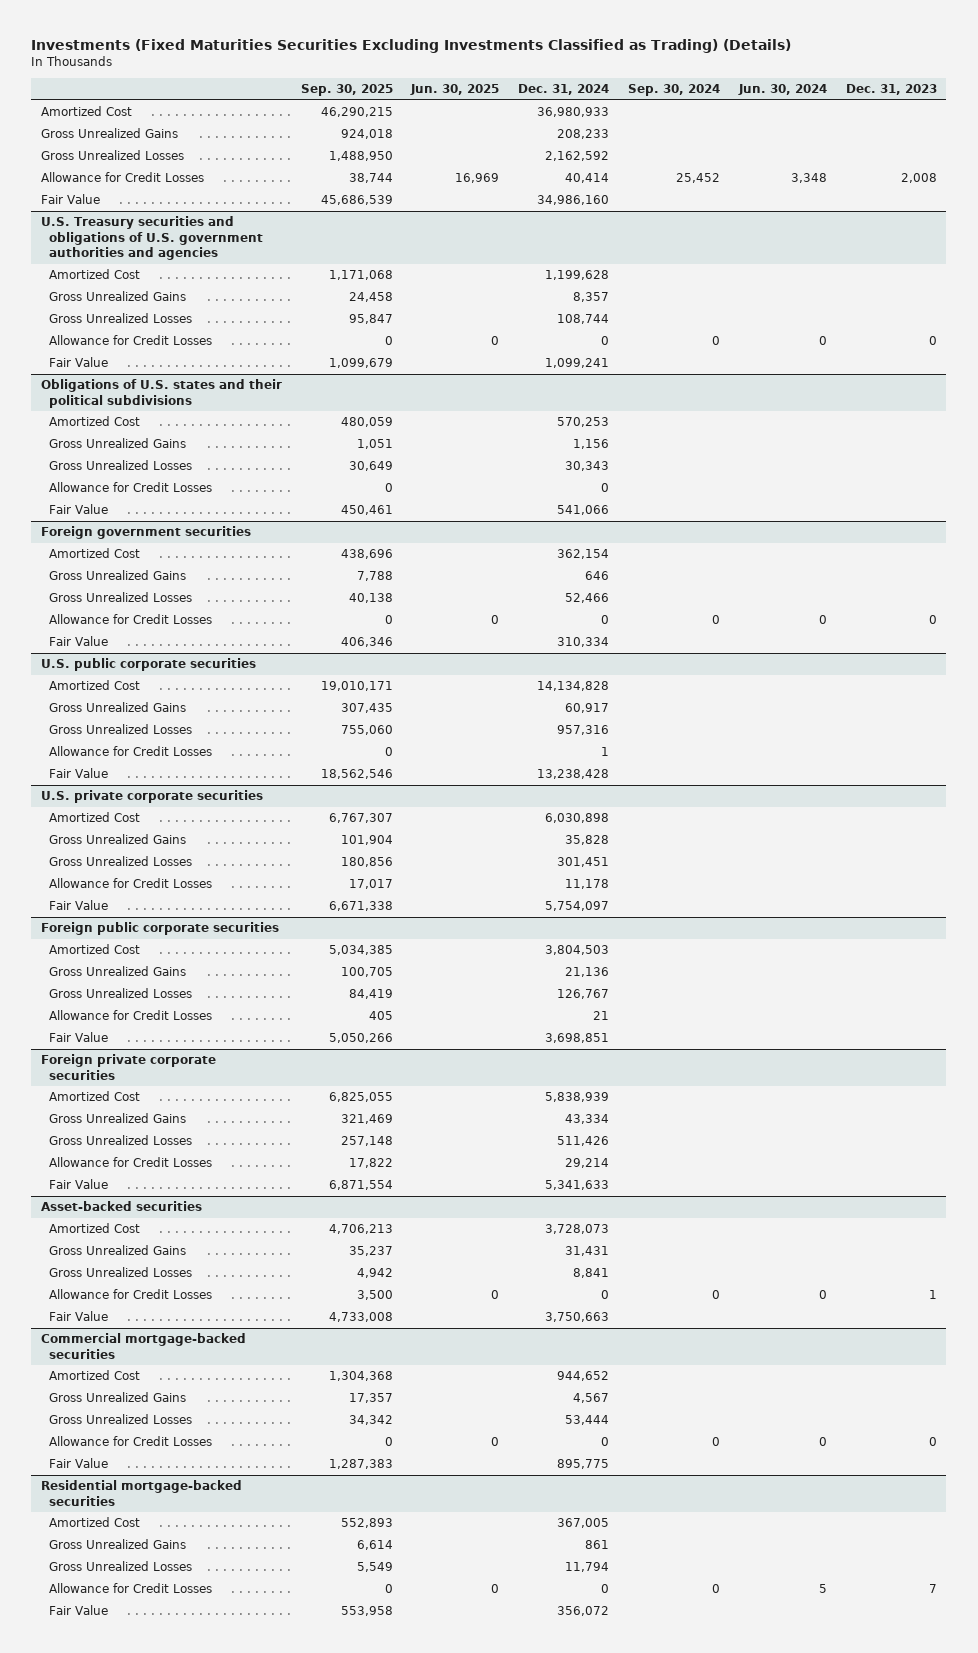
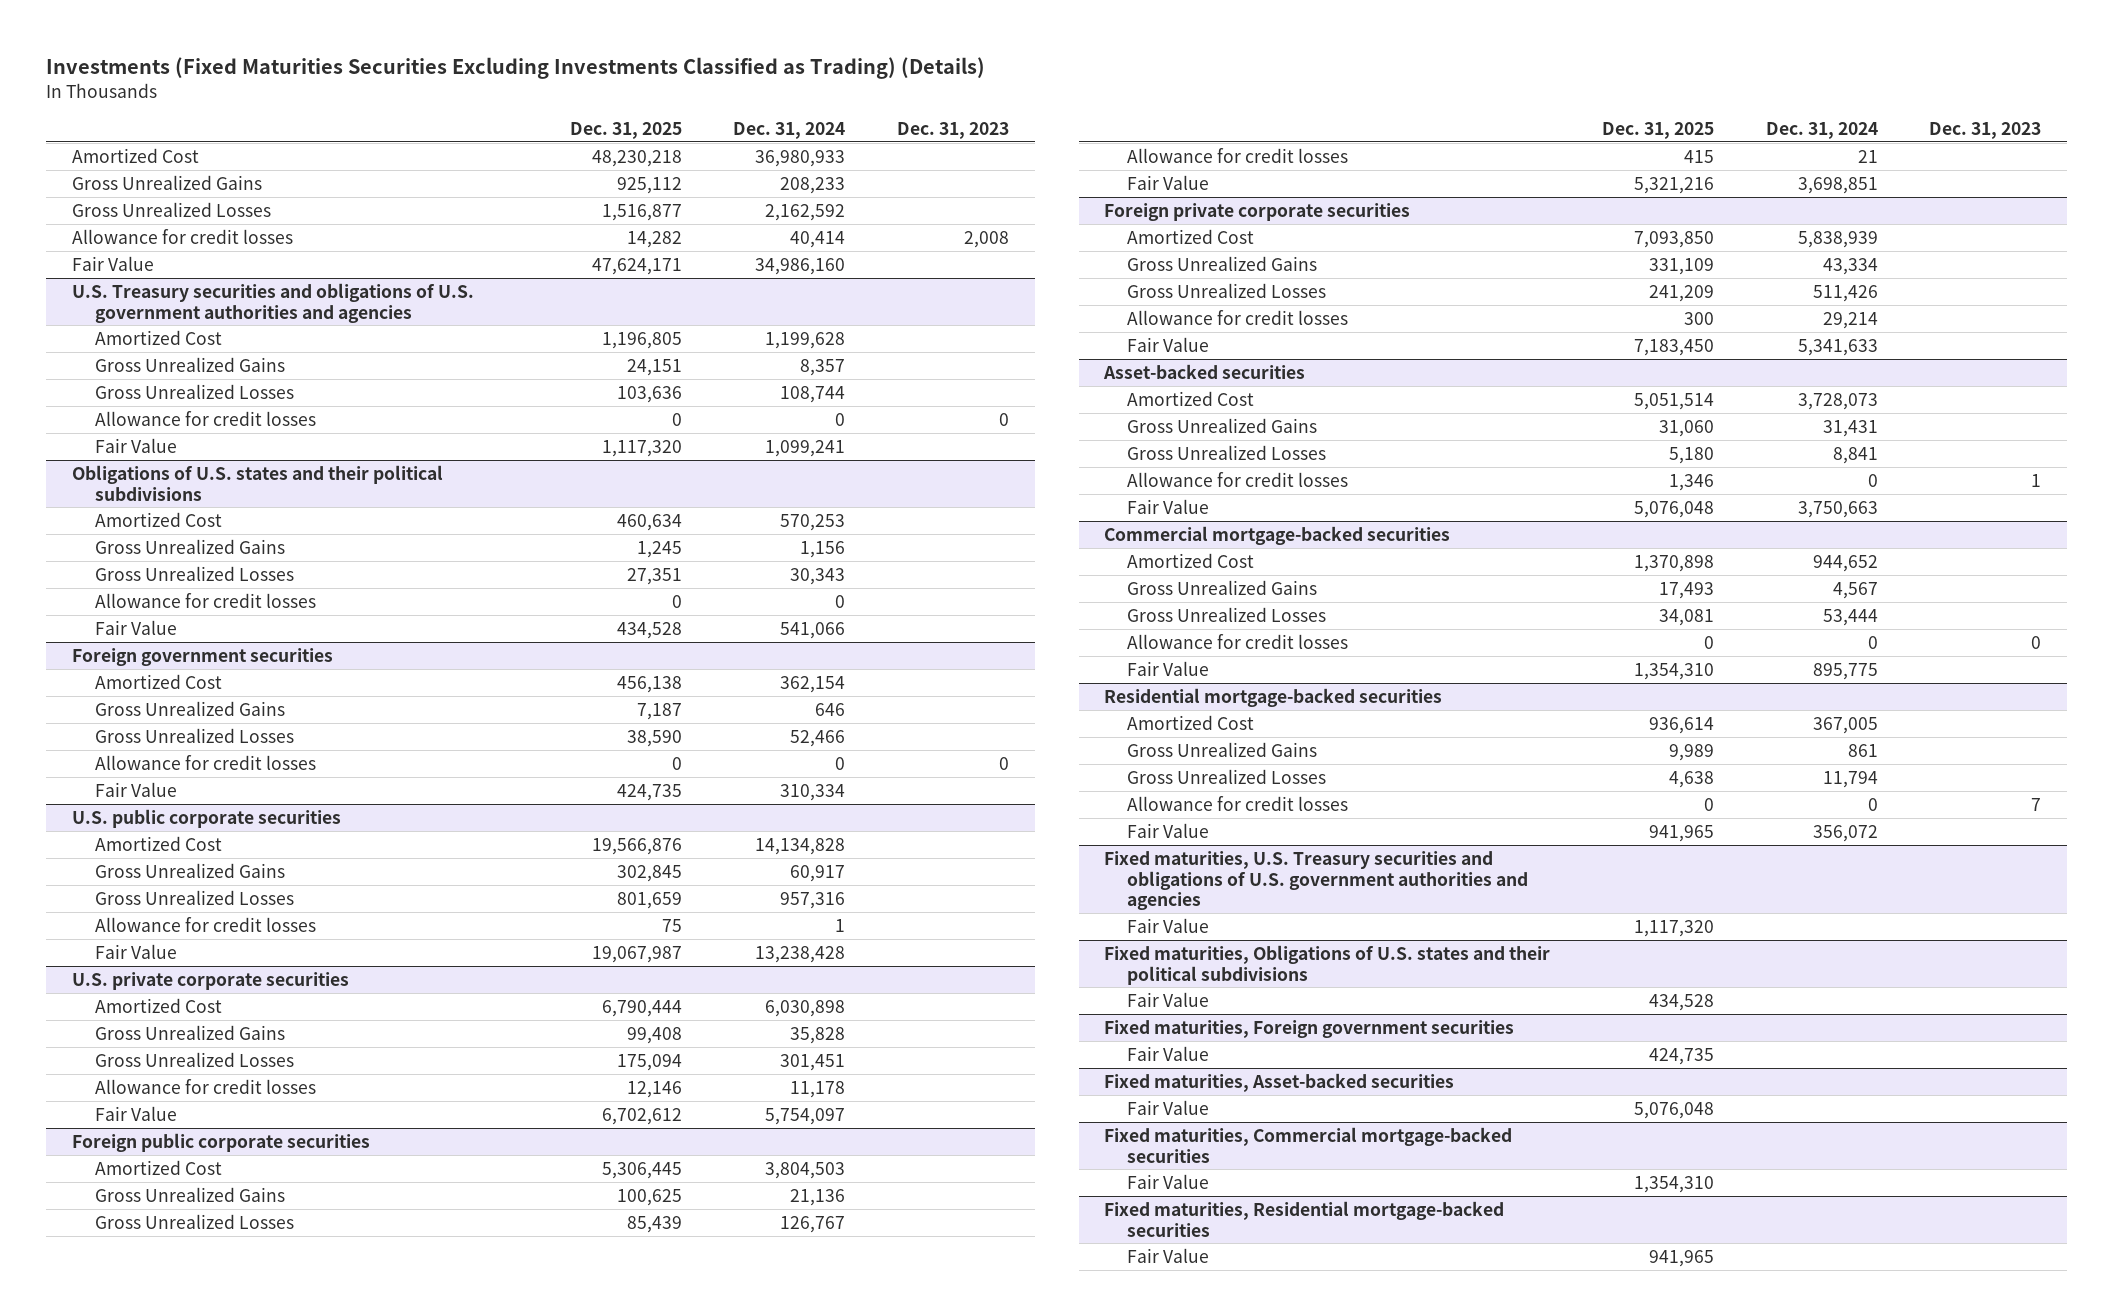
- | Sep. 30, 2025 | Jun. 30, 2025 | Dec. 31, 2024 | Sep. 30, 2024 | Jun. 30, 2024 | Dec. 31, 2023
+ | Dec. 31, 2025 | Dec. 31, 2024 | Dec. 31, 2023
- Allowance for Credit Losses | 38,744 | 16,969 | 40,414 | 25,452 | 3,348 | 2,008
+ Allowance for credit losses | 14,282 | 40,414 | 2,008
@ U.S. Treasury securities and obligations of U.S. government authorities and agencies
- Allowance for Credit Losses | 0 | 0 | 0 | 0 | 0 | 0
+ Allowance for credit losses | 0 | 0 | 0
@ Obligations of U.S. states and their political subdivisions
- Allowance for Credit Losses | 0 | | 0 | | |
+ Allowance for credit losses | 0 | 0 |
@ Foreign government securities
- Allowance for Credit Losses | 0 | 0 | 0 | 0 | 0 | 0
+ Allowance for credit losses | 0 | 0 | 0
@ U.S. public corporate securities
- Allowance for Credit Losses | 0 | | 1 | | |
+ Allowance for credit losses | 75 | 1 |
@ U.S. private corporate securities
- Allowance for Credit Losses | 17,017 | | 11,178 | | |
+ Allowance for credit losses | 12,146 | 11,178 |
@ Foreign public corporate securities
- Allowance for Credit Losses | 405 | | 21 | | |
+ Allowance for credit losses | 415 | 21 |
@ Foreign private corporate securities
- Allowance for Credit Losses | 17,822 | | 29,214 | | |
+ Allowance for credit losses | 300 | 29,214 |
@ Asset-backed securities
- Allowance for Credit Losses | 3,500 | 0 | 0 | 0 | 0 | 1
+ Allowance for credit losses | 1,346 | 0 | 1
@ Commercial mortgage-backed securities
- Allowance for Credit Losses | 0 | 0 | 0 | 0 | 0 | 0
+ Allowance for credit losses | 0 | 0 | 0
@ Residential mortgage-backed securities
- Allowance for Credit Losses | 0 | 0 | 0 | 0 | 5 | 7
+ Allowance for credit losses | 0 | 0 | 7
+ Fixed maturities, U.S. Treasury securities and obligations of U.S. government authorities and agencies
+ Fair Value | 1,117,320 | |
+ Fixed maturities, Obligations of U.S. states and their political subdivisions
+ Fair Value | 434,528 | |
+ Fixed maturities, Foreign government securities
+ Fair Value | 424,735 | |
+ Fixed maturities, Asset-backed securities
+ Fair Value | 5,076,048 | |
+ Fixed maturities, Commercial mortgage-backed securities
+ Fair Value | 1,354,310 | |
+ Fixed maturities, Residential mortgage-backed securities
+ Fair Value | 941,965 | |

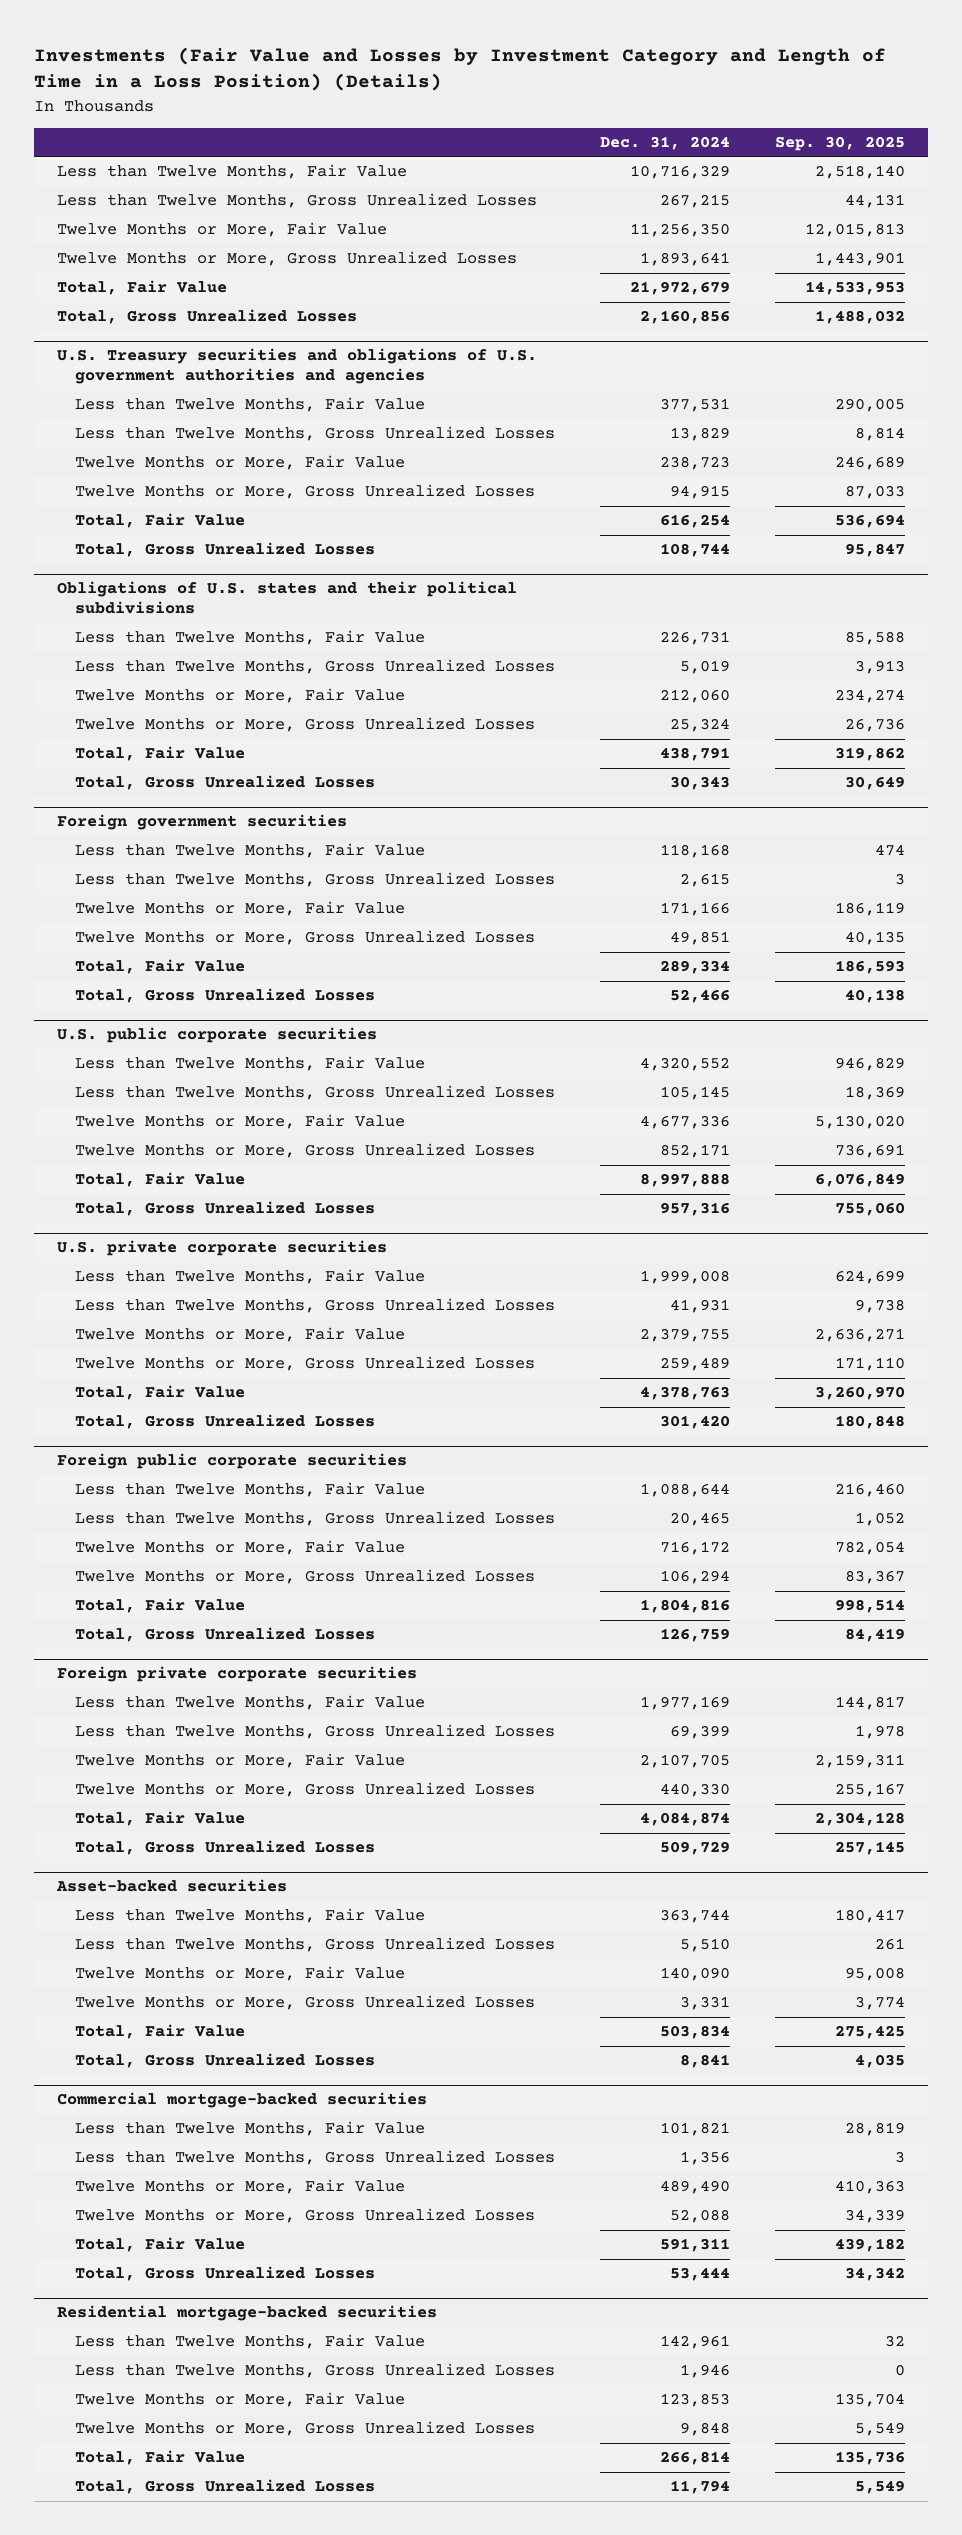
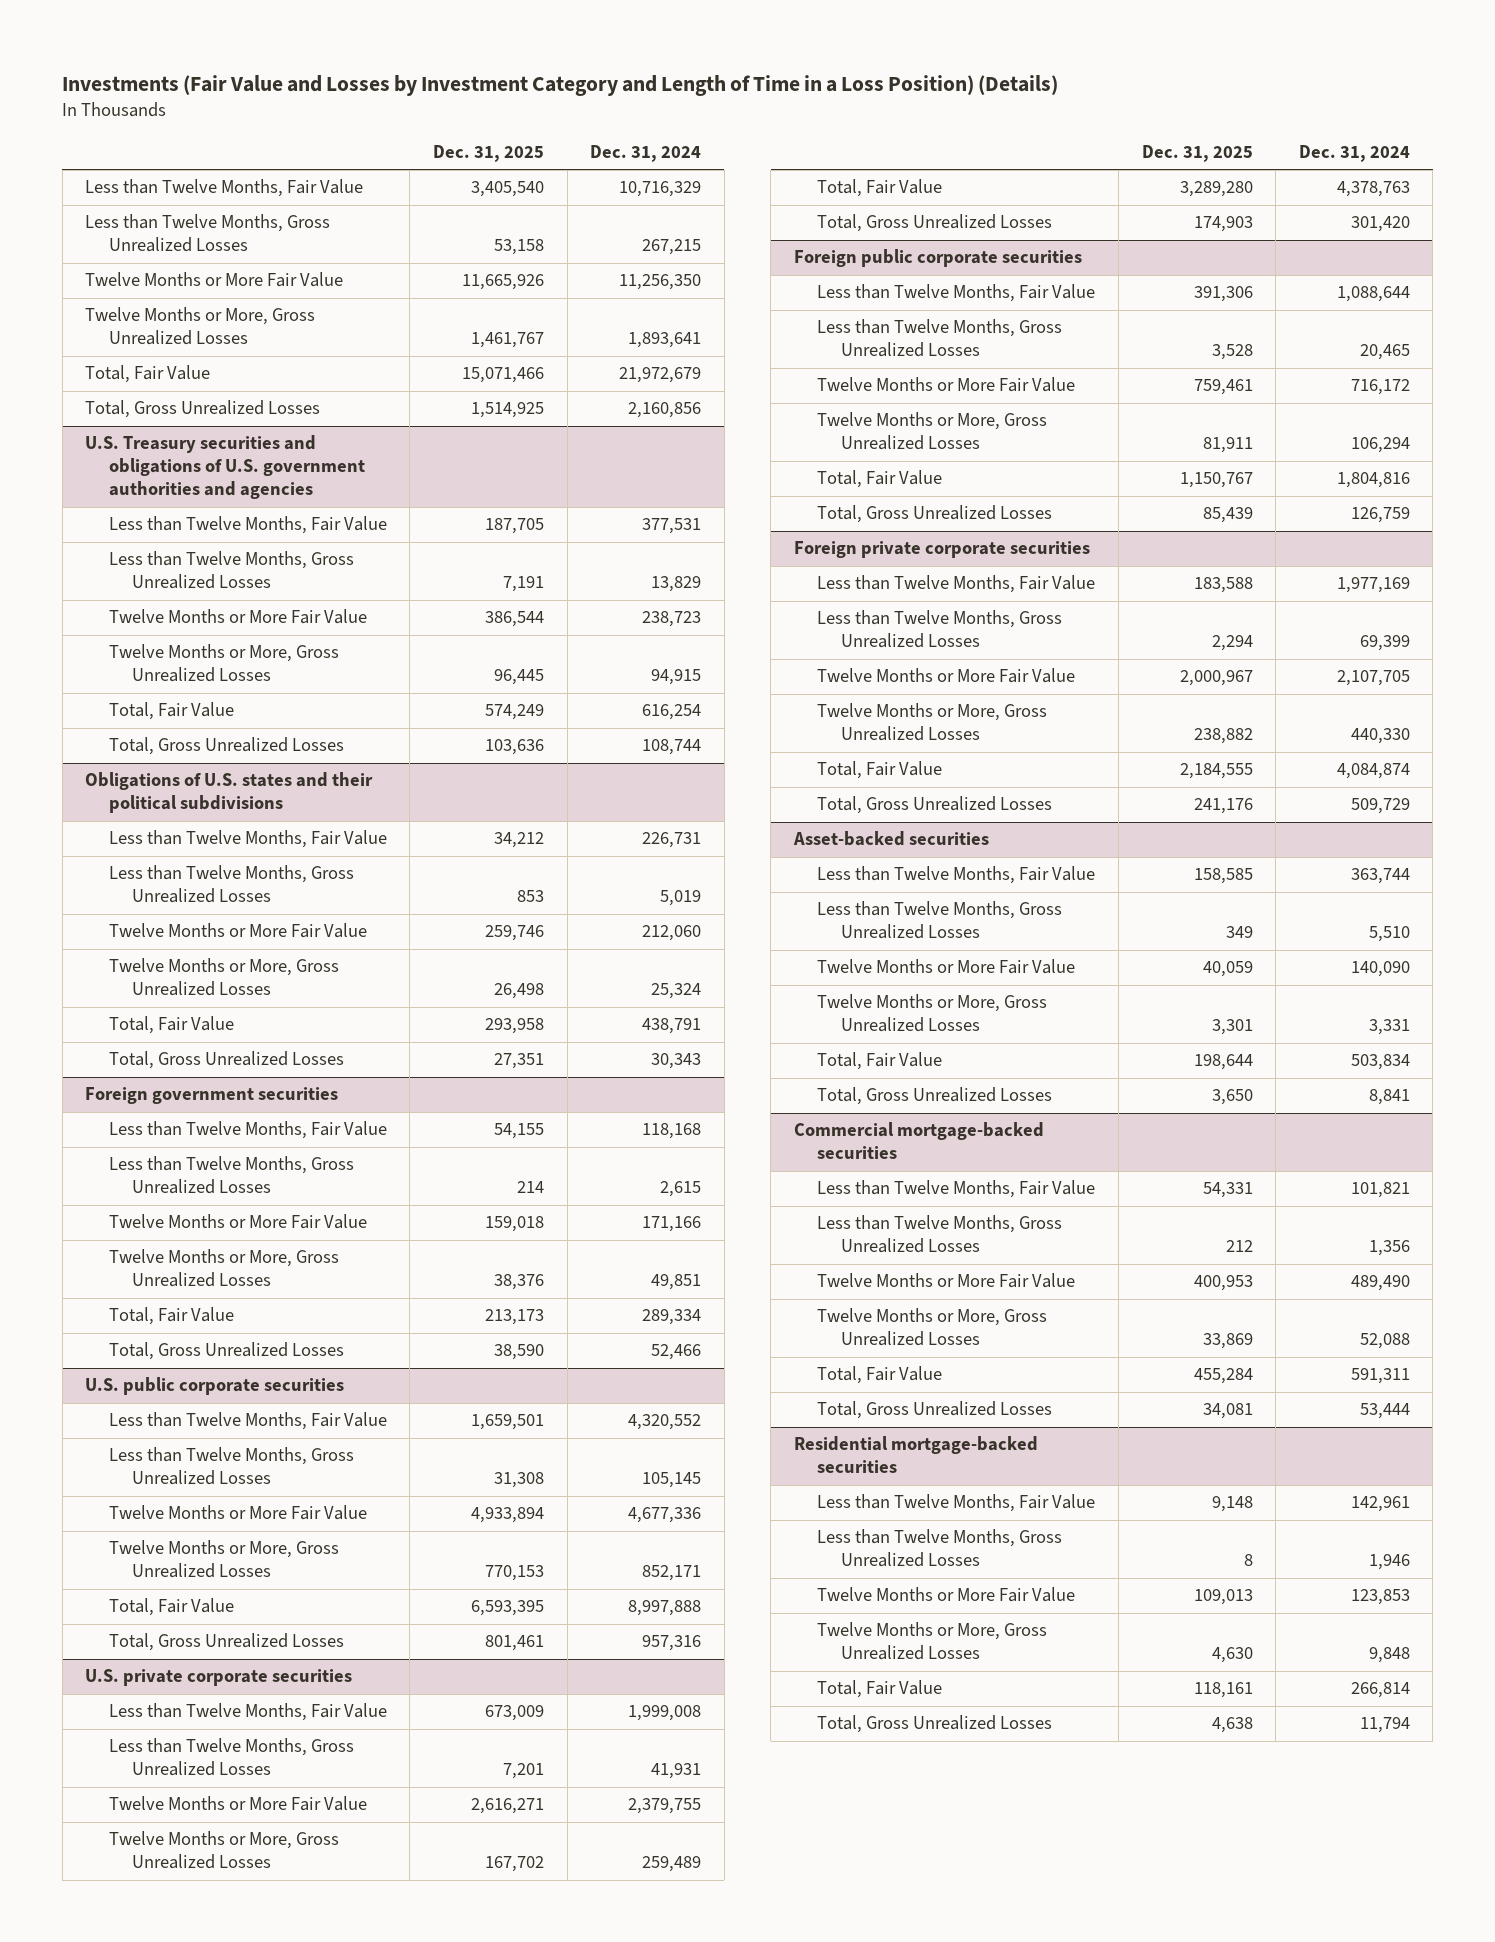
- | Dec. 31, 2024 | Sep. 30, 2025
+ | Dec. 31, 2025 | Dec. 31, 2024
- Twelve Months or More, Fair Value | 11,256,350 | 12,015,813
+ Twelve Months or More Fair Value | 11,665,926 | 11,256,350
@ U.S. Treasury securities and obligations of U.S. government authorities and agencies
- Twelve Months or More, Fair Value | 238,723 | 246,689
+ Twelve Months or More Fair Value | 386,544 | 238,723
@ Obligations of U.S. states and their political subdivisions
- Twelve Months or More, Fair Value | 212,060 | 234,274
+ Twelve Months or More Fair Value | 259,746 | 212,060
@ Foreign government securities
- Twelve Months or More, Fair Value | 171,166 | 186,119
+ Twelve Months or More Fair Value | 159,018 | 171,166
@ U.S. public corporate securities
- Twelve Months or More, Fair Value | 4,677,336 | 5,130,020
+ Twelve Months or More Fair Value | 4,933,894 | 4,677,336
@ U.S. private corporate securities
- Twelve Months or More, Fair Value | 2,379,755 | 2,636,271
+ Twelve Months or More Fair Value | 2,616,271 | 2,379,755
@ Foreign public corporate securities
- Twelve Months or More, Fair Value | 716,172 | 782,054
+ Twelve Months or More Fair Value | 759,461 | 716,172
@ Foreign private corporate securities
- Twelve Months or More, Fair Value | 2,107,705 | 2,159,311
+ Twelve Months or More Fair Value | 2,000,967 | 2,107,705
@ Asset-backed securities
- Twelve Months or More, Fair Value | 140,090 | 95,008
+ Twelve Months or More Fair Value | 40,059 | 140,090
@ Commercial mortgage-backed securities
- Twelve Months or More, Fair Value | 489,490 | 410,363
+ Twelve Months or More Fair Value | 400,953 | 489,490
@ Residential mortgage-backed securities
- Twelve Months or More, Fair Value | 123,853 | 135,704
+ Twelve Months or More Fair Value | 109,013 | 123,853

